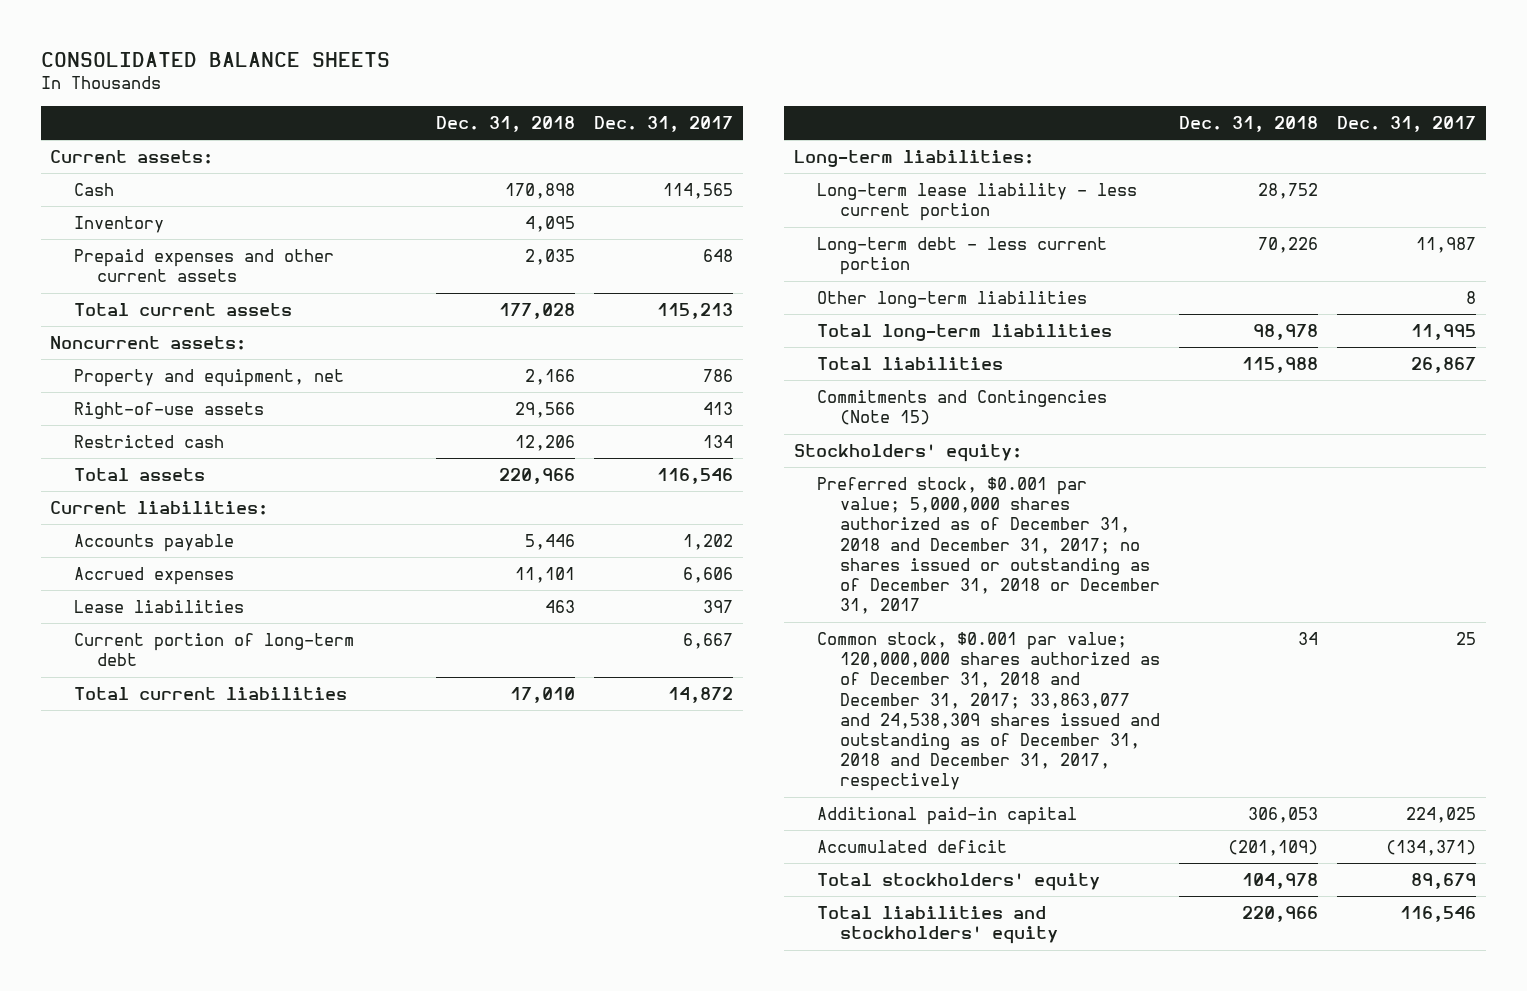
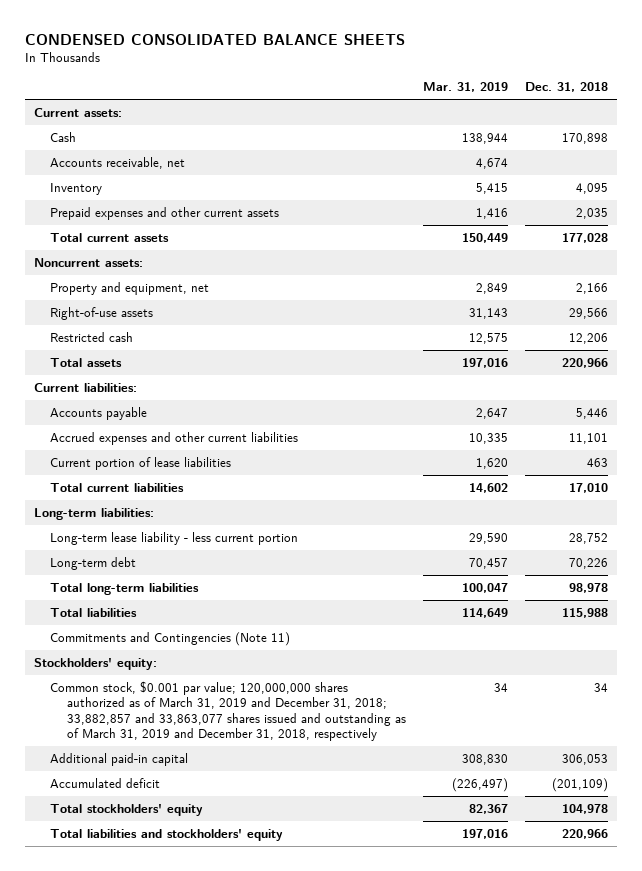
- CONSOLIDATED BALANCE SHEETS
+ CONDENSED CONSOLIDATED BALANCE SHEETS
- | Dec. 31, 2018 | Dec. 31, 2017
+ | Mar. 31, 2019 | Dec. 31, 2018
+ Accounts receivable, net | 4,674 |
- Accrued expenses | 11,101 | 6,606
- Lease liabilities | 463 | 397
- Current portion of long-term debt | | 6,667
+ Accrued expenses and other current liabilities | 10,335 | 11,101
+ Current portion of lease liabilities | 1,620 | 463
- Long-term debt - less current portion | 70,226 | 11,987
- Other long-term liabilities | | 8
+ Long-term debt | 70,457 | 70,226
- Commitments and Contingencies (Note 15)
+ Commitments and Contingencies (Note 11)
- Preferred stock, $0.001 par value; 5,000,000 shares authorized as of December 31, 2018 and December 31, 2017; no shares issued or outstanding as of December 31, 2018 or December 31, 2017
- Common stock, $0.001 par value; 120,000,000 shares authorized as of December 31, 2018 and December 31, 2017; 33,863,077 and 24,538,309 shares issued and outstanding as of December 31, 2018 and December 31, 2017, respectively | 34 | 25
+ Common stock, $0.001 par value; 120,000,000 shares authorized as of March 31, 2019 and December 31, 2018; 33,882,857 and 33,863,077 shares issued and outstanding as of March 31, 2019 and December 31, 2018, respectively | 34 | 34

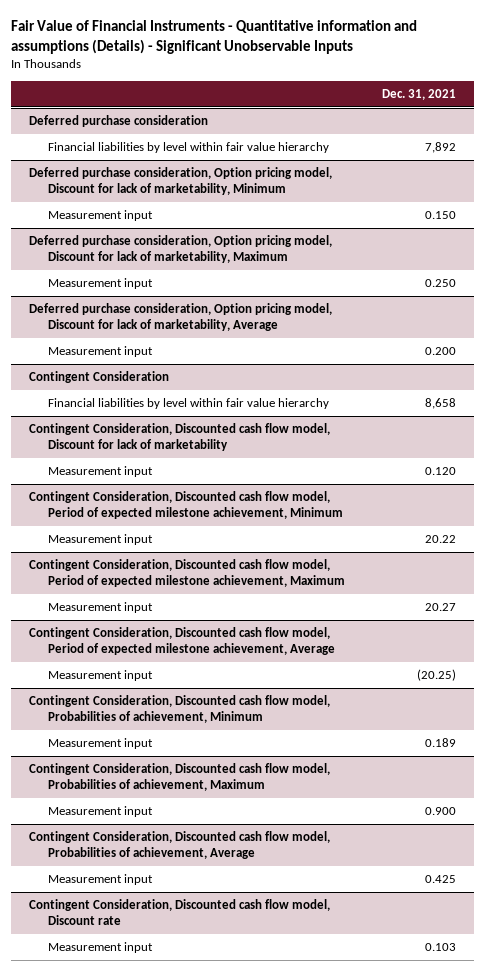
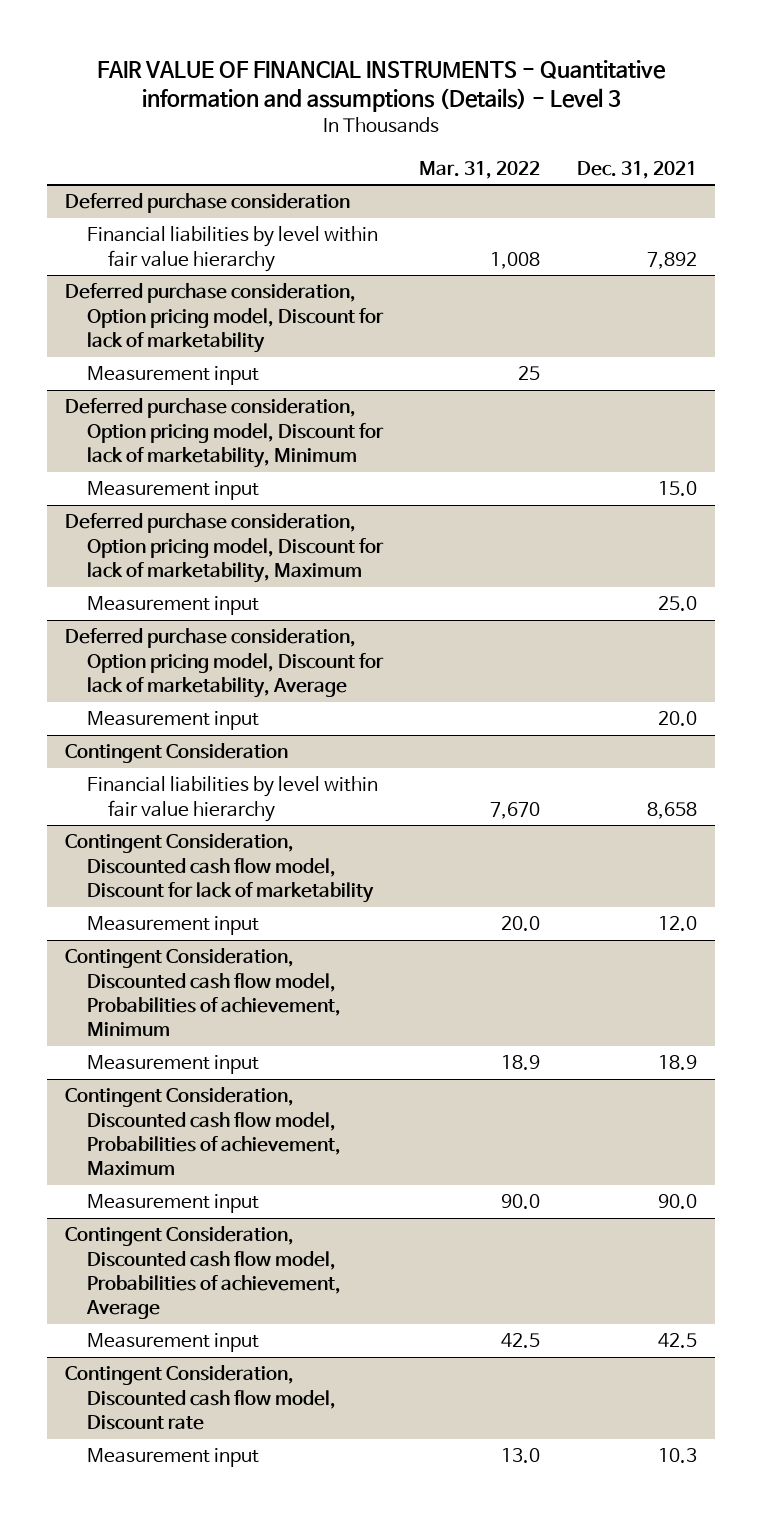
- Fair Value of Financial Instruments - Quantitative information and assumptions (Details) - Significant Unobservable Inputs
+ FAIR VALUE OF FINANCIAL INSTRUMENTS - Quantitative information and assumptions (Details) - Level 3
- | Dec. 31, 2021
+ | Mar. 31, 2022 | Dec. 31, 2021
+ Deferred purchase consideration, Option pricing model, Discount for lack of marketability
+ Measurement input | 25 |
@ Deferred purchase consideration, Option pricing model, Discount for lack of marketability, Minimum
- Measurement input | 0.150
+ Measurement input | | 15.0
@ Deferred purchase consideration, Option pricing model, Discount for lack of marketability, Maximum
- Measurement input | 0.250
+ Measurement input | | 25.0
@ Deferred purchase consideration, Option pricing model, Discount for lack of marketability, Average
- Measurement input | 0.200
+ Measurement input | | 20.0
@ Contingent Consideration, Discounted cash flow model, Discount for lack of marketability
- Measurement input | 0.120
- Contingent Consideration, Discounted cash flow model, Period of expected milestone achievement, Minimum
- Measurement input | 20.22
- Contingent Consideration, Discounted cash flow model, Period of expected milestone achievement, Maximum
- Measurement input | 20.27
- Contingent Consideration, Discounted cash flow model, Period of expected milestone achievement, Average
- Measurement input | (20.25)
@ Contingent Consideration, Discounted cash flow model, Discount for lack of marketability
+ Measurement input | 20.0 | 12.0
@ Contingent Consideration, Discounted cash flow model, Probabilities of achievement, Minimum
- Measurement input | 0.189
+ Measurement input | 18.9 | 18.9
@ Contingent Consideration, Discounted cash flow model, Probabilities of achievement, Maximum
- Measurement input | 0.900
+ Measurement input | 90.0 | 90.0
@ Contingent Consideration, Discounted cash flow model, Probabilities of achievement, Average
- Measurement input | 0.425
+ Measurement input | 42.5 | 42.5
@ Contingent Consideration, Discounted cash flow model, Discount rate
- Measurement input | 0.103
+ Measurement input | 13.0 | 10.3

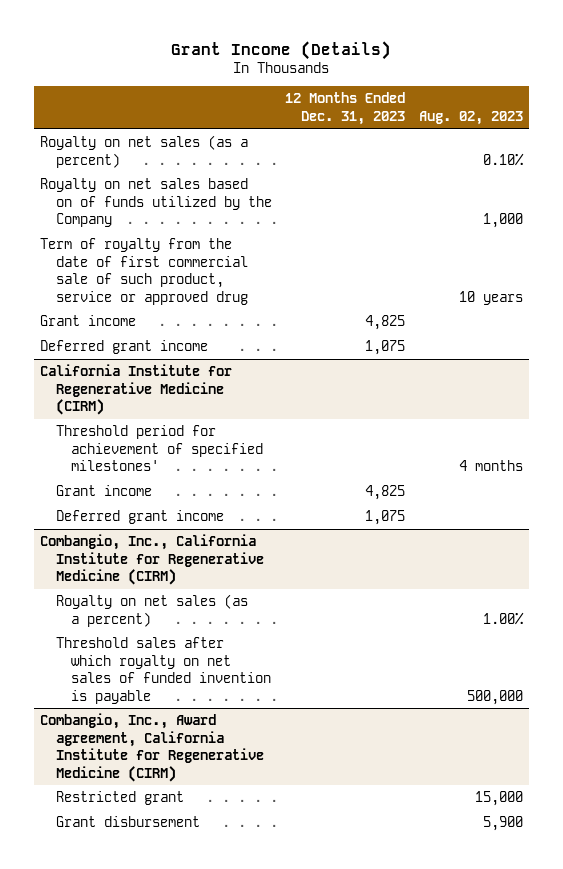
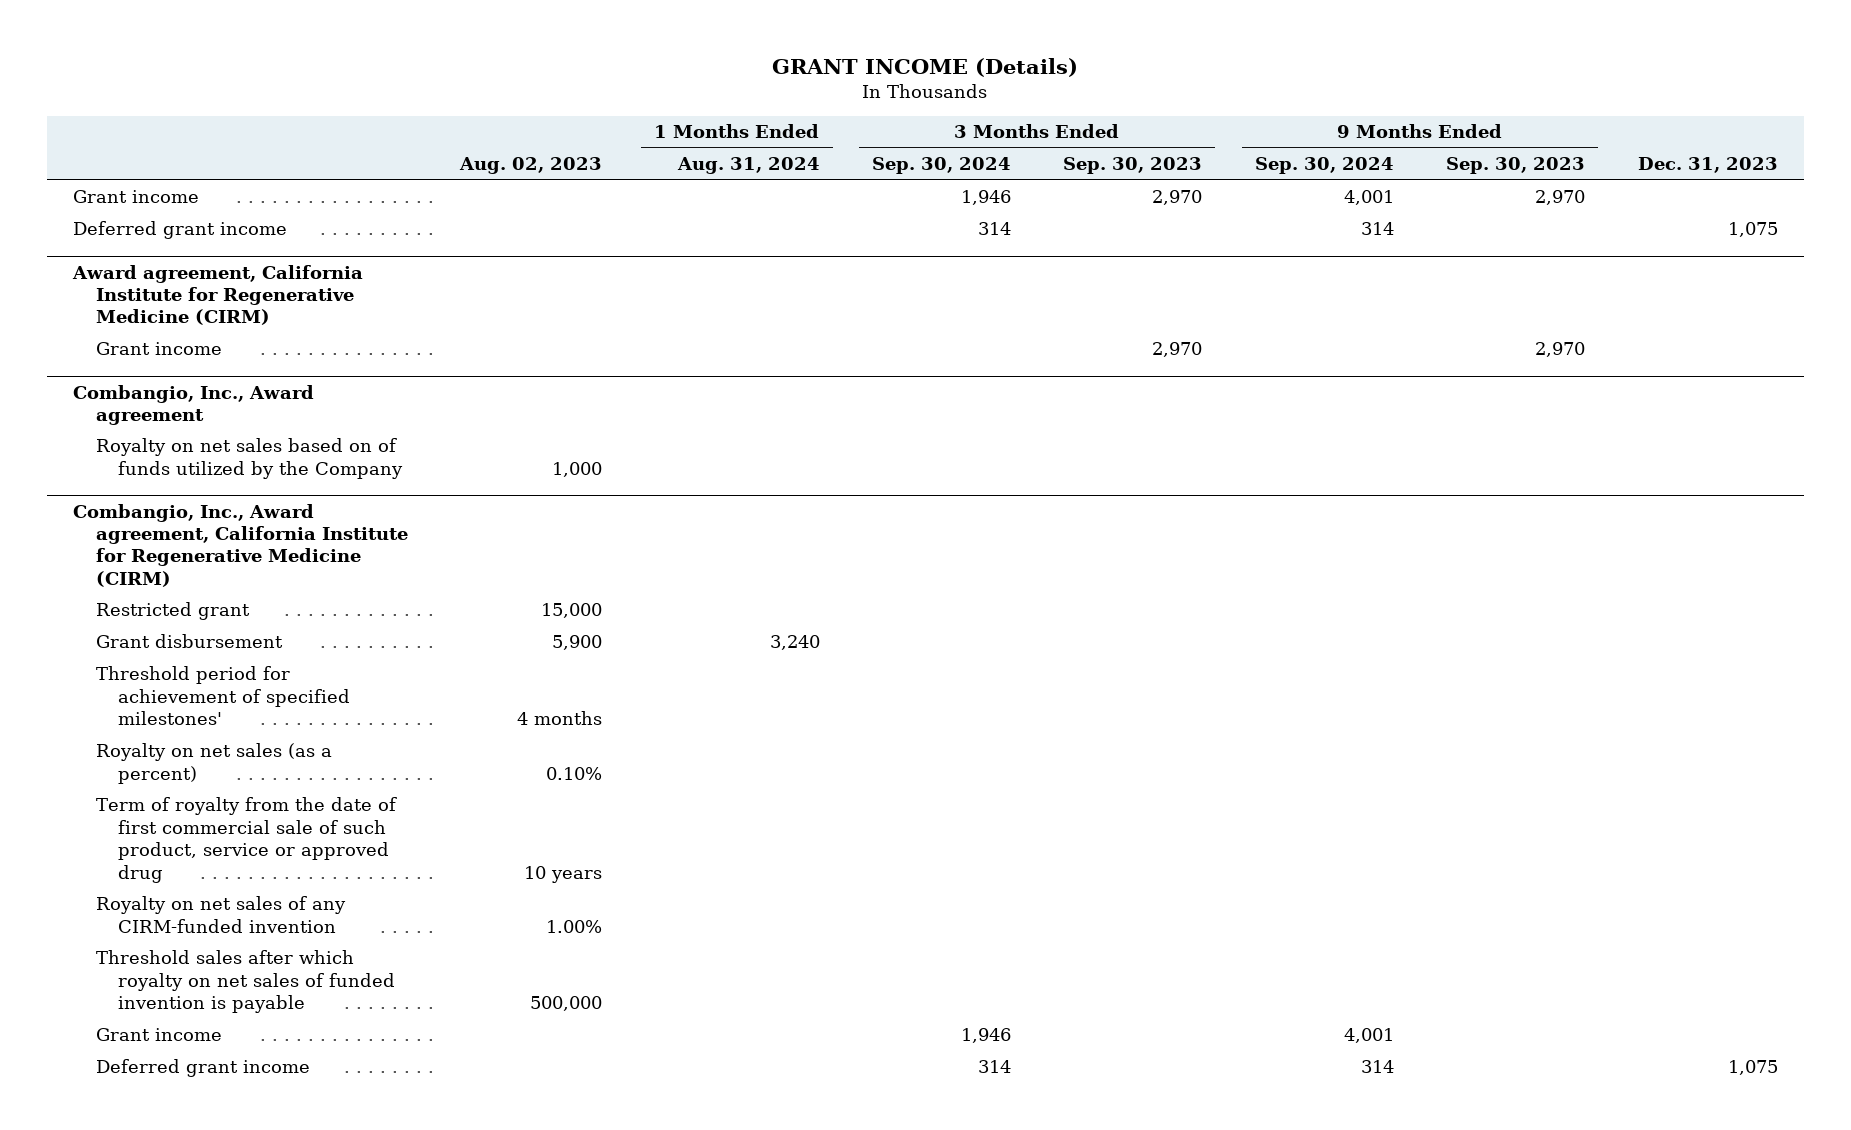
- Grant Income (Details)
+ GRANT INCOME (Details)
- | 12 Months Ended Dec. 31, 2023 | Aug. 02, 2023
+ | Aug. 02, 2023 | 1 Months Ended Aug. 31, 2024 | 3 Months Ended Sep. 30, 2024 | 3 Months Ended Sep. 30, 2023 | 9 Months Ended Sep. 30, 2024 | 9 Months Ended Sep. 30, 2023 | Dec. 31, 2023
- Royalty on net sales (as a percent) | | 0.10%
- Royalty on net sales based on of funds utilized by the Company | | 1,000
- Term of royalty from the date of first commercial sale of such product, service or approved drug | | 10 years
- California Institute for Regenerative Medicine (CIRM)
- Threshold period for achievement of specified milestones' | | 4 months
+ Award agreement, California Institute for Regenerative Medicine (CIRM)
- Deferred grant income | 1,075 |
- Combangio, Inc., California Institute for Regenerative Medicine (CIRM)
- Royalty on net sales (as a percent) | | 1.00%
- Threshold sales after which royalty on net sales of funded invention is payable | | 500,000
+ Combangio, Inc., Award agreement
+ Royalty on net sales based on of funds utilized by the Company | 1,000 | | | | | |
@ Combangio, Inc., Award agreement, California Institute for Regenerative Medicine (CIRM)
+ Threshold period for achievement of specified milestones' | 4 months | | | | | |
+ Royalty on net sales (as a percent) | 0.10% | | | | | |
+ Term of royalty from the date of first commercial sale of such product, service or approved drug | 10 years | | | | | |
+ Royalty on net sales of any CIRM-funded invention | 1.00% | | | | | |
+ Threshold sales after which royalty on net sales of funded invention is payable | 500,000 | | | | | |
+ Grant income | | | 1,946 | | 4,001 | |
+ Deferred grant income | | | 314 | | 314 | | 1,075

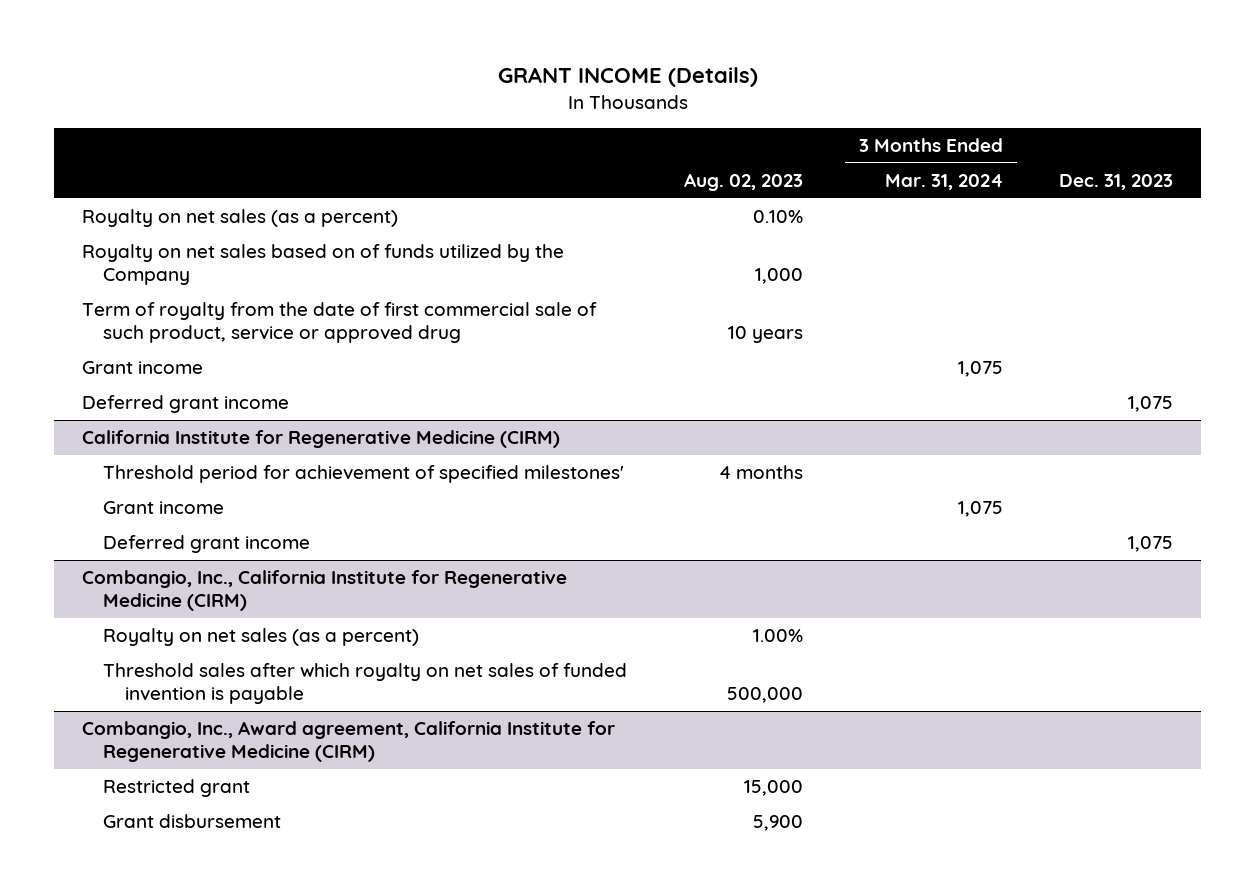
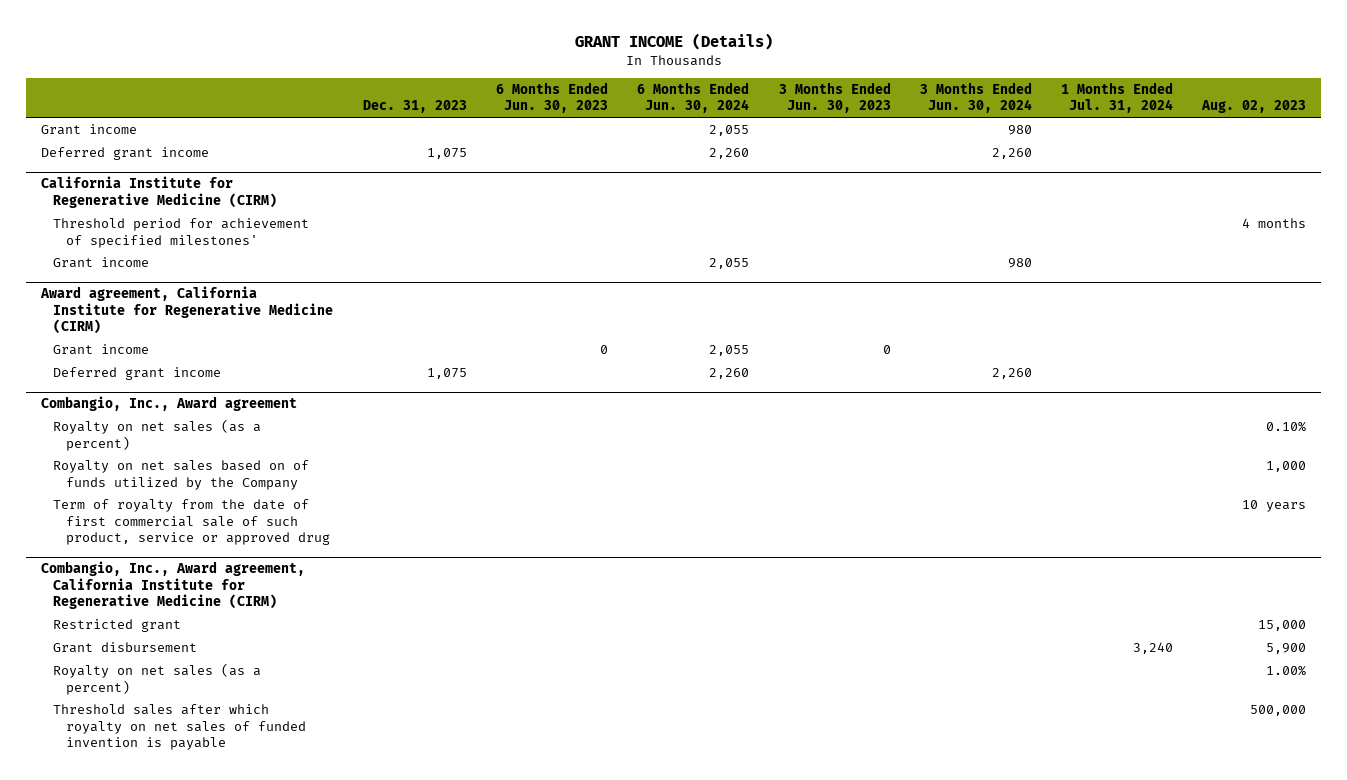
- | Aug. 02, 2023 | 3 Months Ended Mar. 31, 2024 | Dec. 31, 2023
+ | Dec. 31, 2023 | 6 Months Ended Jun. 30, 2023 | 6 Months Ended Jun. 30, 2024 | 3 Months Ended Jun. 30, 2023 | 3 Months Ended Jun. 30, 2024 | 1 Months Ended Jul. 31, 2024 | Aug. 02, 2023
- Royalty on net sales (as a percent) | 0.10% | |
- Royalty on net sales based on of funds utilized by the Company | 1,000 | |
- Term of royalty from the date of first commercial sale of such product, service or approved drug | 10 years | |
+ Award agreement, California Institute for Regenerative Medicine (CIRM)
+ Grant income | | 0 | 2,055 | 0 | | |
- Combangio, Inc., California Institute for Regenerative Medicine (CIRM)
- Royalty on net sales (as a percent) | 1.00% | |
- Threshold sales after which royalty on net sales of funded invention is payable | 500,000 | |
+ Combangio, Inc., Award agreement
+ Royalty on net sales (as a percent) | | | | | | | 0.10%
+ Royalty on net sales based on of funds utilized by the Company | | | | | | | 1,000
+ Term of royalty from the date of first commercial sale of such product, service or approved drug | | | | | | | 10 years
@ Combangio, Inc., Award agreement, California Institute for Regenerative Medicine (CIRM)
+ Royalty on net sales (as a percent) | | | | | | | 1.00%
+ Threshold sales after which royalty on net sales of funded invention is payable | | | | | | | 500,000

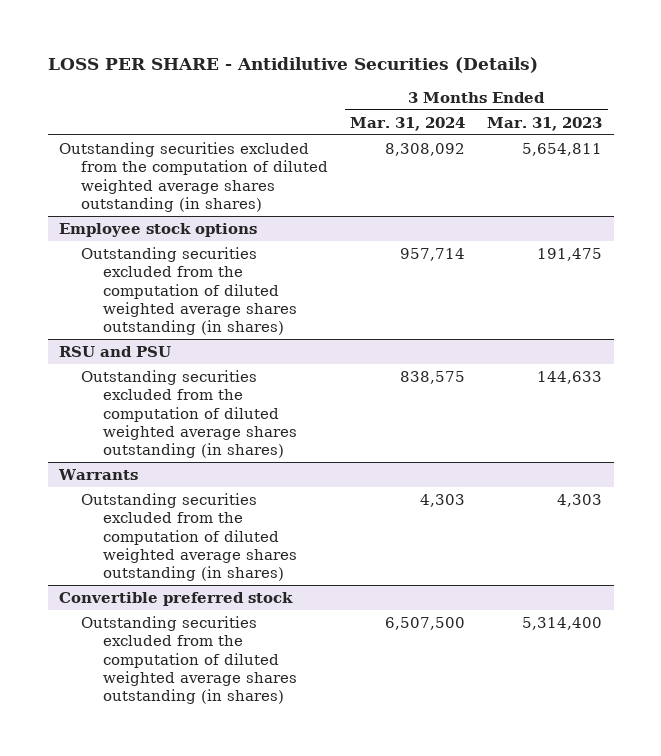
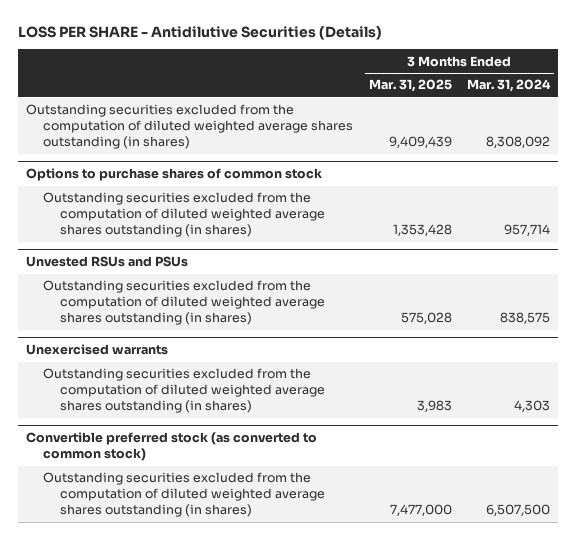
- | 3 Months Ended Mar. 31, 2024 | 3 Months Ended Mar. 31, 2023
+ | 3 Months Ended Mar. 31, 2025 | 3 Months Ended Mar. 31, 2024
- Employee stock options
+ Options to purchase shares of common stock
- RSU and PSU
+ Unvested RSUs and PSUs
- Warrants
+ Unexercised warrants
- Convertible preferred stock
+ Convertible preferred stock (as converted to common stock)

